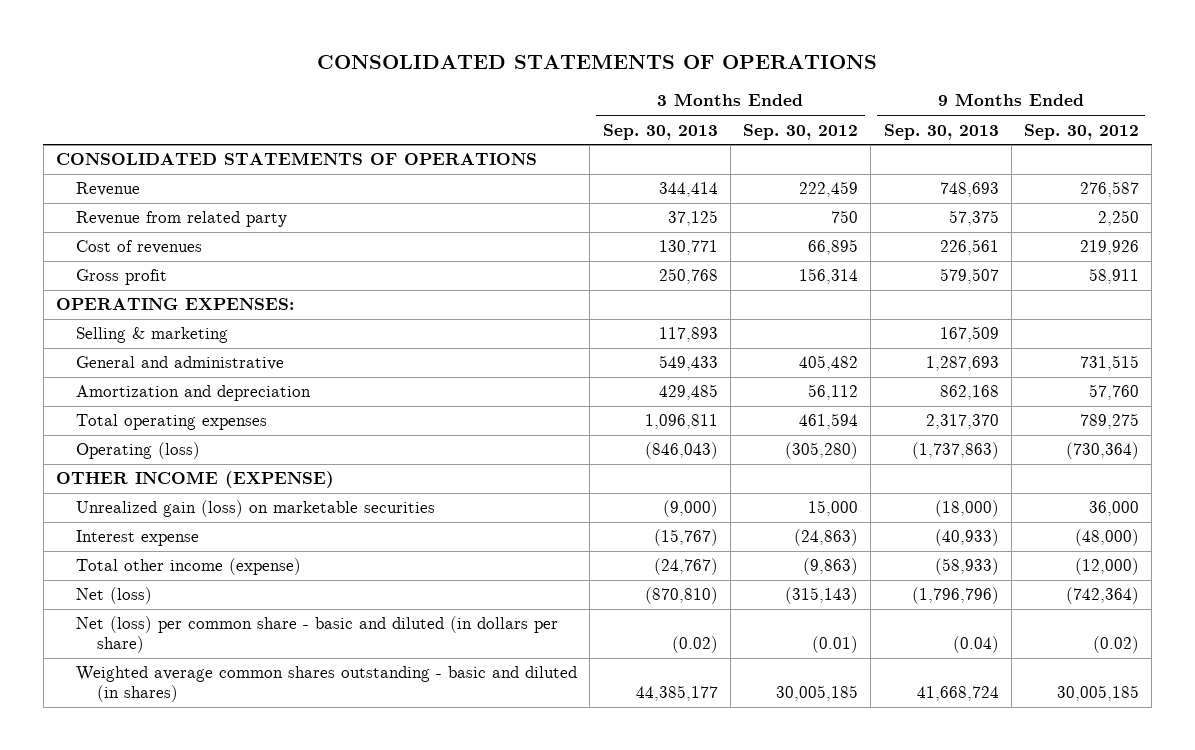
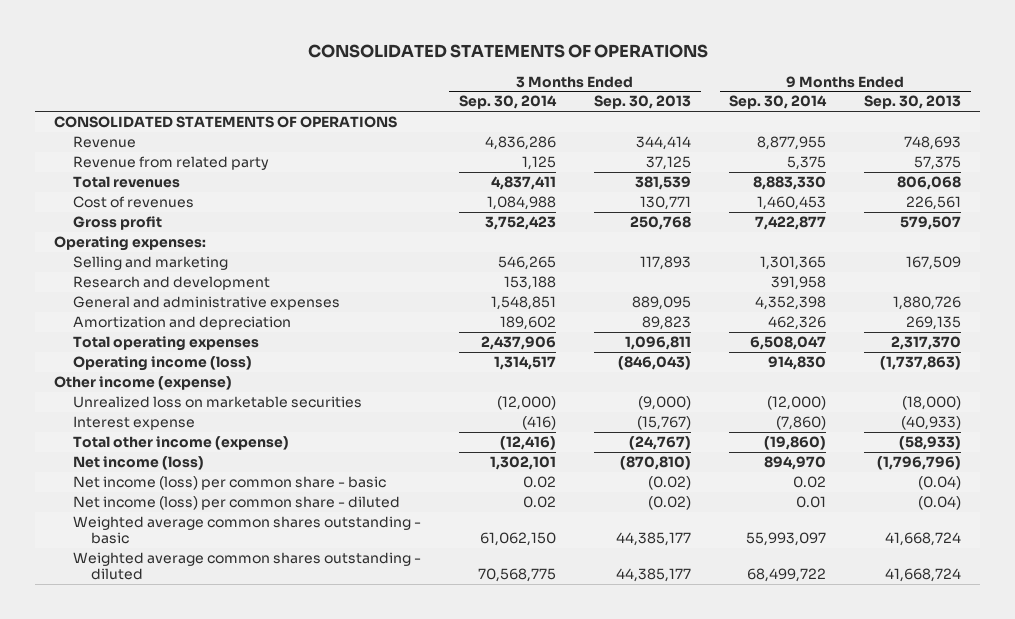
- | 3 Months Ended Sep. 30, 2013 | 3 Months Ended Sep. 30, 2012 | 9 Months Ended Sep. 30, 2013 | 9 Months Ended Sep. 30, 2012
+ | 3 Months Ended Sep. 30, 2014 | 3 Months Ended Sep. 30, 2013 | 9 Months Ended Sep. 30, 2014 | 9 Months Ended Sep. 30, 2013
+ Total revenues | 4,837,411 | 381,539 | 8,883,330 | 806,068
- OPERATING EXPENSES:
- Selling & marketing | 117,893 | | 167,509 |
- General and administrative | 549,433 | 405,482 | 1,287,693 | 731,515
- Amortization and depreciation | 429,485 | 56,112 | 862,168 | 57,760
+ Operating expenses:
+ Selling and marketing | 546,265 | 117,893 | 1,301,365 | 167,509
+ Research and development | 153,188 | | 391,958 |
+ General and administrative expenses | 1,548,851 | 889,095 | 4,352,398 | 1,880,726
+ Amortization and depreciation | 189,602 | 89,823 | 462,326 | 269,135
- Operating (loss) | (846,043) | (305,280) | (1,737,863) | (730,364)
- OTHER INCOME (EXPENSE)
- Unrealized gain (loss) on marketable securities | (9,000) | 15,000 | (18,000) | 36,000
+ Operating income (loss) | 1,314,517 | (846,043) | 914,830 | (1,737,863)
+ Other income (expense)
+ Unrealized loss on marketable securities | (12,000) | (9,000) | (12,000) | (18,000)
- Net (loss) | (870,810) | (315,143) | (1,796,796) | (742,364)
- Net (loss) per common share - basic and diluted (in dollars per share) | (0.02) | (0.01) | (0.04) | (0.02)
- Weighted average common shares outstanding - basic and diluted (in shares) | 44,385,177 | 30,005,185 | 41,668,724 | 30,005,185
+ Net income (loss) | 1,302,101 | (870,810) | 894,970 | (1,796,796)
+ Net income (loss) per common share - basic | 0.02 | (0.02) | 0.02 | (0.04)
+ Net income (loss) per common share - diluted | 0.02 | (0.02) | 0.01 | (0.04)
+ Weighted average common shares outstanding - basic | 61,062,150 | 44,385,177 | 55,993,097 | 41,668,724
+ Weighted average common shares outstanding - diluted | 70,568,775 | 44,385,177 | 68,499,722 | 41,668,724

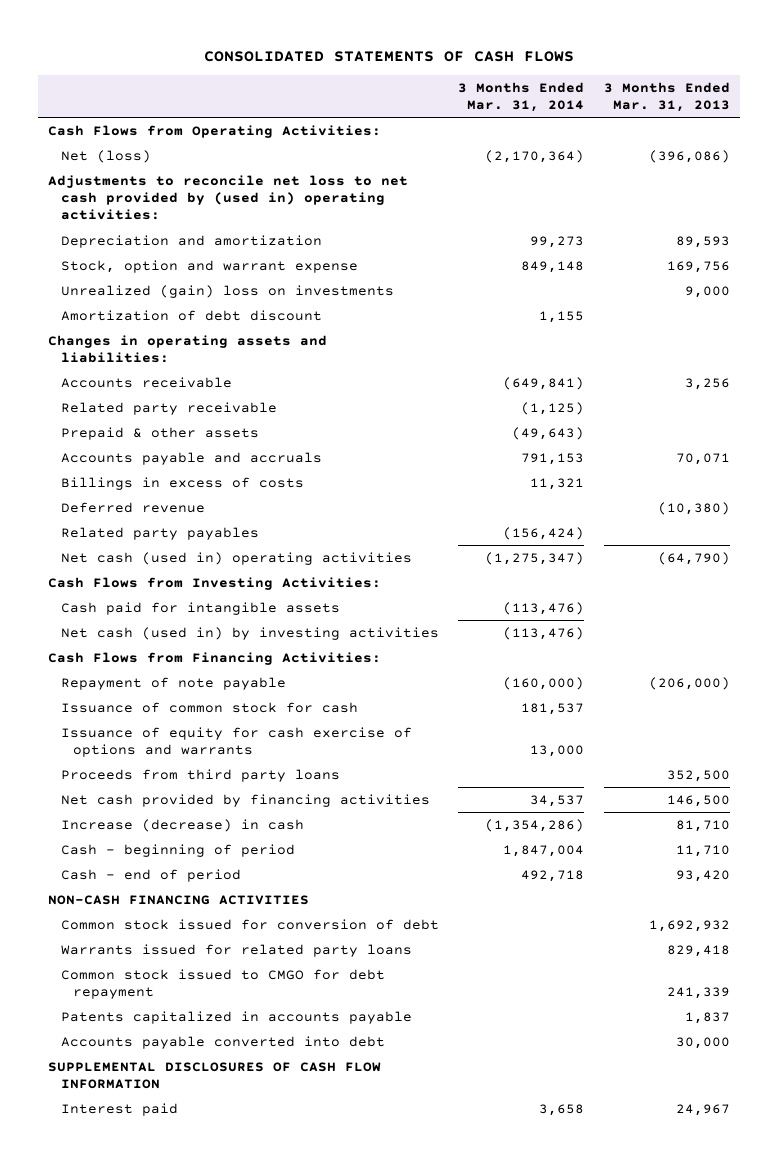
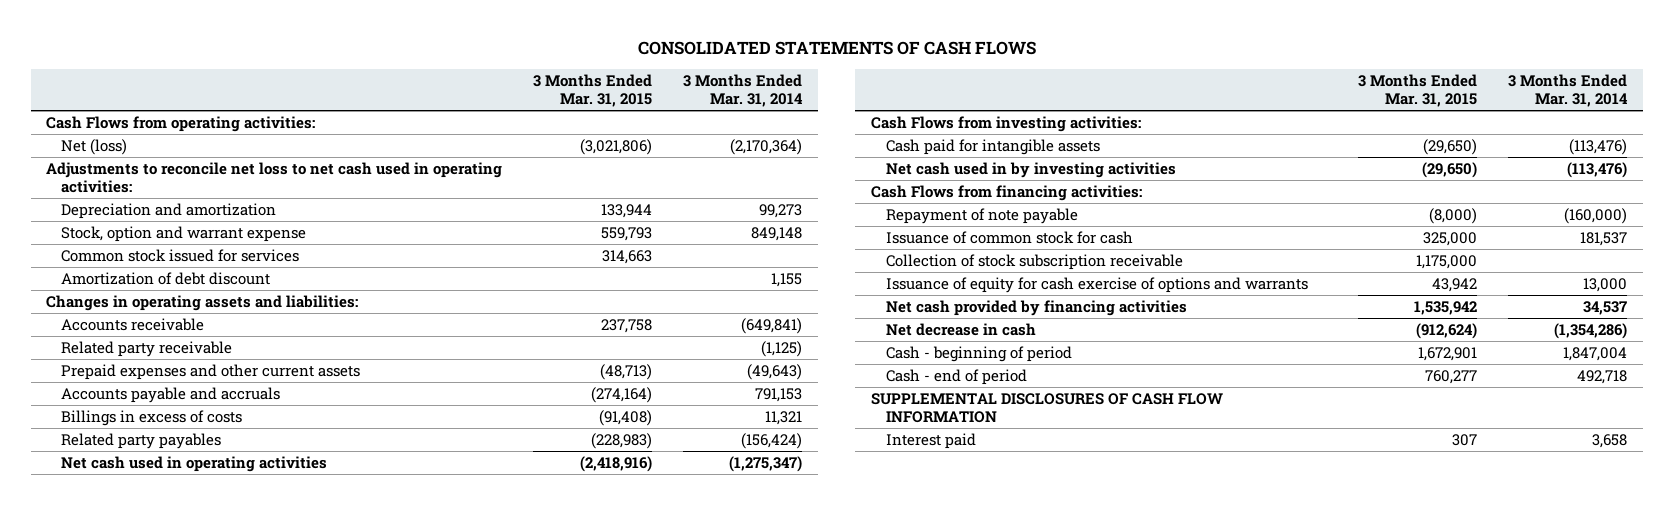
- | 3 Months Ended Mar. 31, 2014 | 3 Months Ended Mar. 31, 2013
+ | 3 Months Ended Mar. 31, 2015 | 3 Months Ended Mar. 31, 2014
- Cash Flows from Operating Activities:
+ Cash Flows from operating activities:
- Adjustments to reconcile net loss to net cash provided by (used in) operating activities:
+ Adjustments to reconcile net loss to net cash used in operating activities:
- Unrealized (gain) loss on investments | | 9,000
+ Common stock issued for services | 314,663 |
- Prepaid & other assets | (49,643) |
+ Prepaid expenses and other current assets | (48,713) | (49,643)
- Deferred revenue | | (10,380)
- Net cash (used in) operating activities | (1,275,347) | (64,790)
- Cash Flows from Investing Activities:
+ Net cash used in operating activities | (2,418,916) | (1,275,347)
+ Cash Flows from investing activities:
- Net cash (used in) by investing activities | (113,476) |
- Cash Flows from Financing Activities:
+ Net cash used in by investing activities | (29,650) | (113,476)
+ Cash Flows from financing activities:
+ Collection of stock subscription receivable | 1,175,000 |
- Proceeds from third party loans | | 352,500
- Increase (decrease) in cash | (1,354,286) | 81,710
+ Net decrease in cash | (912,624) | (1,354,286)
- NON-CASH FINANCING ACTIVITIES
- Common stock issued for conversion of debt | | 1,692,932
- Warrants issued for related party loans | | 829,418
- Common stock issued to CMGO for debt repayment | | 241,339
- Patents capitalized in accounts payable | | 1,837
- Accounts payable converted into debt | | 30,000

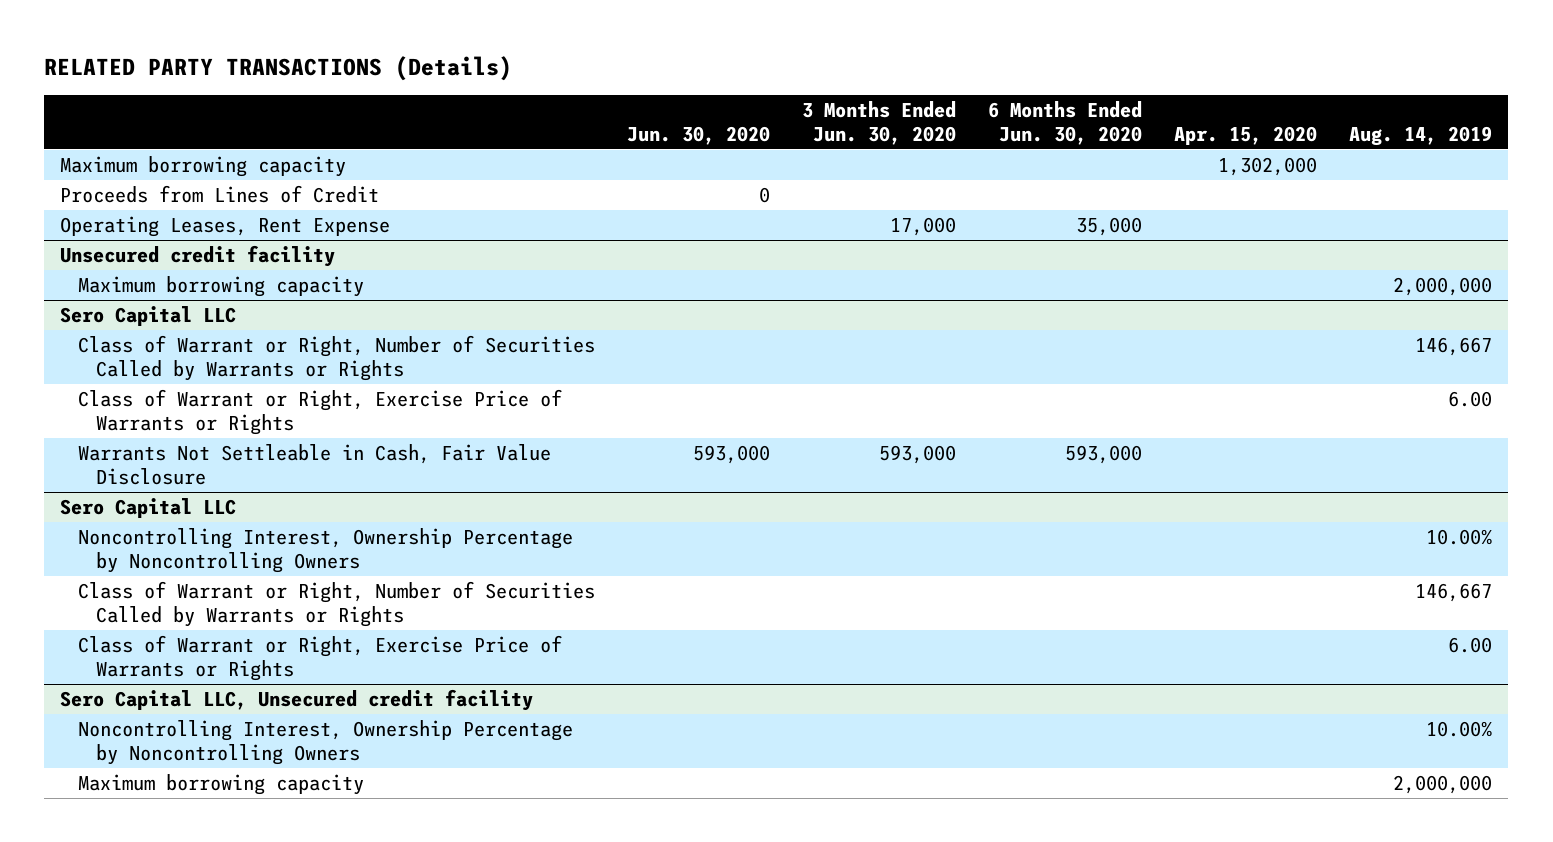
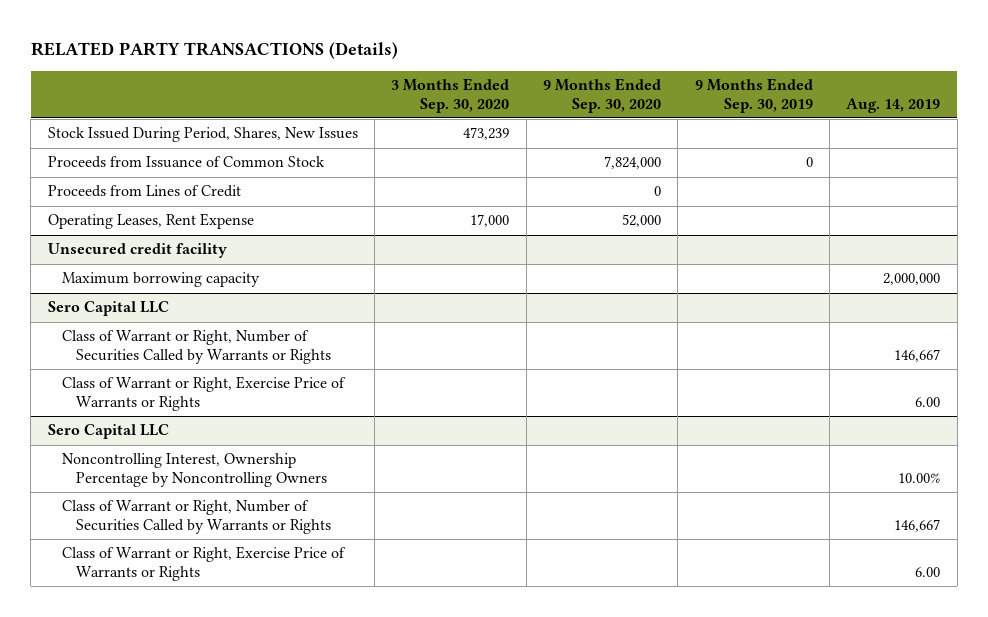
- | Jun. 30, 2020 | 3 Months Ended Jun. 30, 2020 | 6 Months Ended Jun. 30, 2020 | Apr. 15, 2020 | Aug. 14, 2019
+ | 3 Months Ended Sep. 30, 2020 | 9 Months Ended Sep. 30, 2020 | 9 Months Ended Sep. 30, 2019 | Aug. 14, 2019
- Maximum borrowing capacity | | | | 1,302,000 |
+ Stock Issued During Period, Shares, New Issues | 473,239 | | |
+ Proceeds from Issuance of Common Stock | | 7,824,000 | 0 |
@ Sero Capital LLC
- Warrants Not Settleable in Cash, Fair Value Disclosure | 593,000 | 593,000 | 593,000 | |
- Sero Capital LLC, Unsecured credit facility
- Noncontrolling Interest, Ownership Percentage by Noncontrolling Owners | | | | | 10.00%
- Maximum borrowing capacity | | | | | 2,000,000

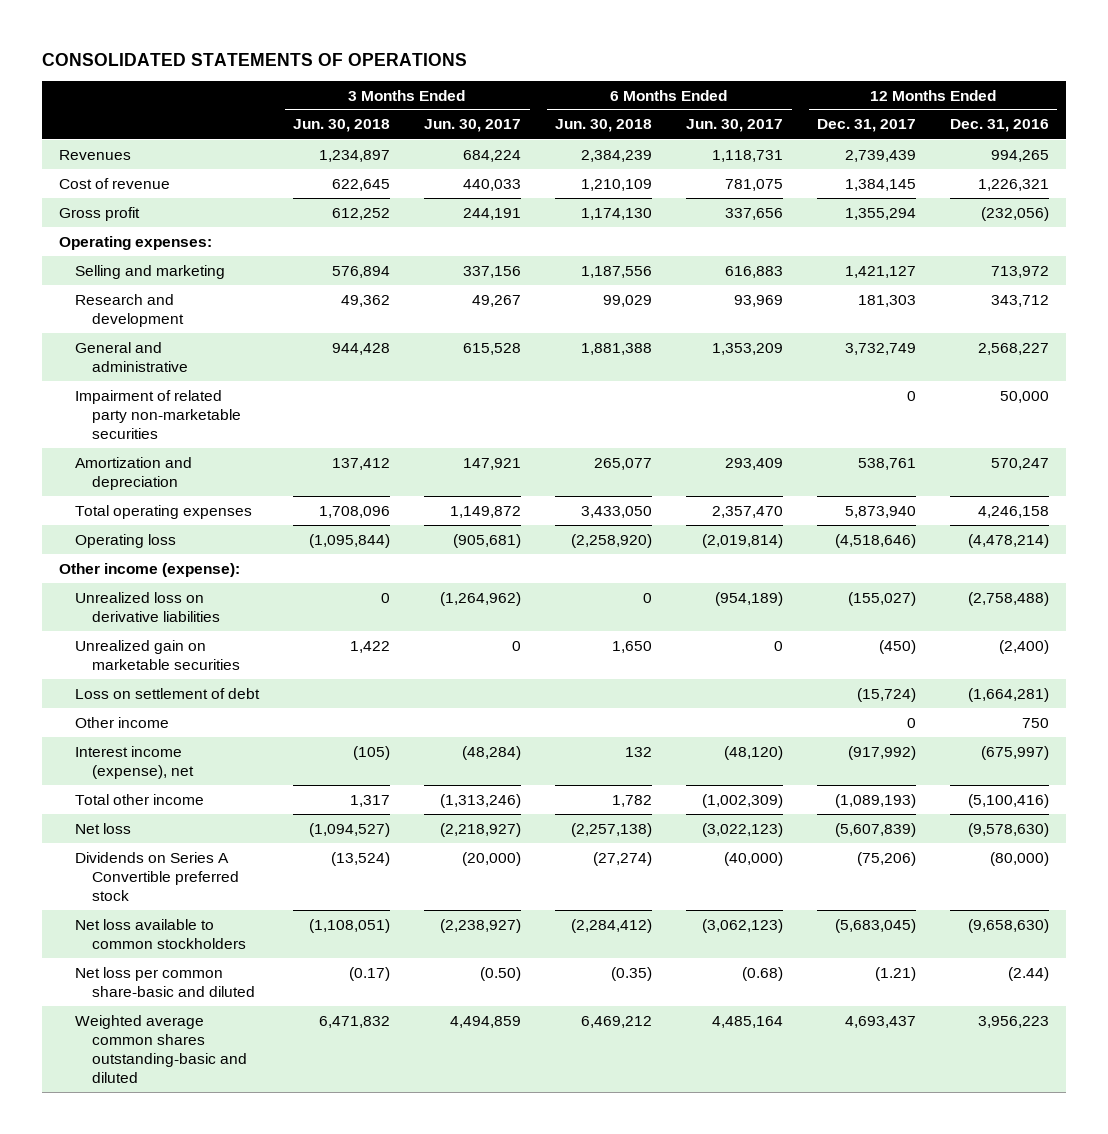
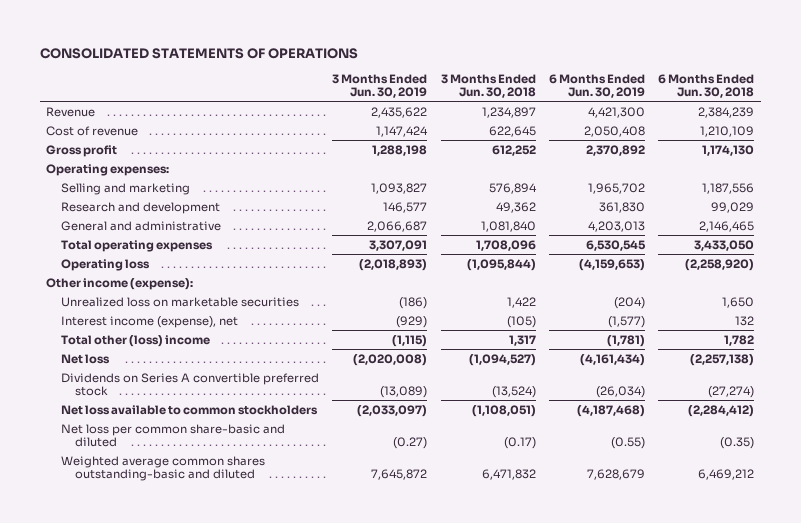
- | 3 Months Ended Jun. 30, 2018 | 3 Months Ended Jun. 30, 2017 | 6 Months Ended Jun. 30, 2018 | 6 Months Ended Jun. 30, 2017 | 12 Months Ended Dec. 31, 2017 | 12 Months Ended Dec. 31, 2016
+ | 3 Months Ended Jun. 30, 2019 | 3 Months Ended Jun. 30, 2018 | 6 Months Ended Jun. 30, 2019 | 6 Months Ended Jun. 30, 2018
- Revenues | 1,234,897 | 684,224 | 2,384,239 | 1,118,731 | 2,739,439 | 994,265
+ Revenue | 2,435,622 | 1,234,897 | 4,421,300 | 2,384,239
- General and administrative | 944,428 | 615,528 | 1,881,388 | 1,353,209 | 3,732,749 | 2,568,227
- Impairment of related party non-marketable securities | | | | | 0 | 50,000
- Amortization and depreciation | 137,412 | 147,921 | 265,077 | 293,409 | 538,761 | 570,247
+ General and administrative | 2,066,687 | 1,081,840 | 4,203,013 | 2,146,465
- Unrealized loss on derivative liabilities | 0 | (1,264,962) | 0 | (954,189) | (155,027) | (2,758,488)
- Unrealized gain on marketable securities | 1,422 | 0 | 1,650 | 0 | (450) | (2,400)
- Loss on settlement of debt | | | | | (15,724) | (1,664,281)
- Other income | | | | | 0 | 750
+ Unrealized loss on marketable securities | (186) | 1,422 | (204) | 1,650
- Total other income | 1,317 | (1,313,246) | 1,782 | (1,002,309) | (1,089,193) | (5,100,416)
+ Total other (loss) income | (1,115) | 1,317 | (1,781) | 1,782
- Dividends on Series A Convertible preferred stock | (13,524) | (20,000) | (27,274) | (40,000) | (75,206) | (80,000)
+ Dividends on Series A convertible preferred stock | (13,089) | (13,524) | (26,034) | (27,274)

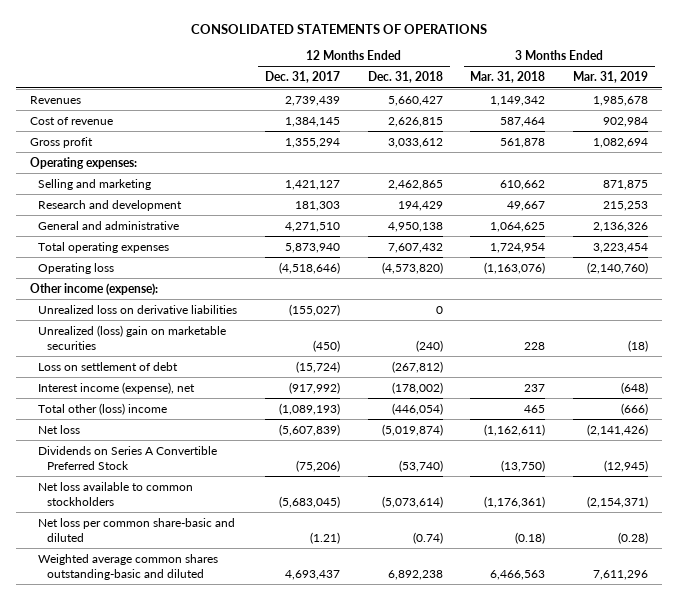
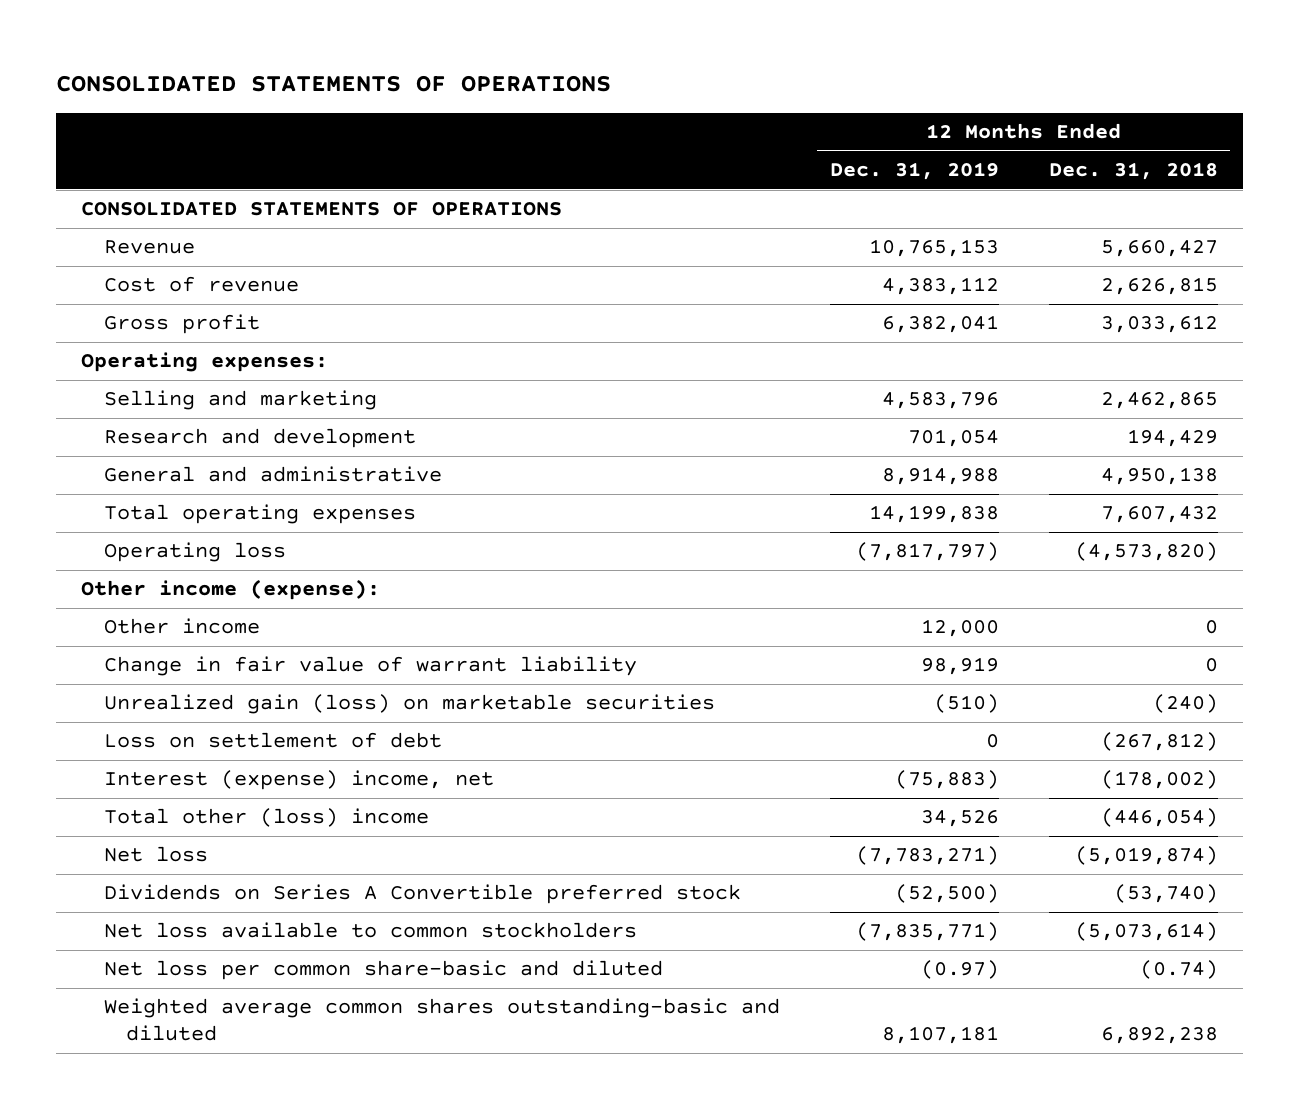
- | 12 Months Ended Dec. 31, 2017 | 12 Months Ended Dec. 31, 2018 | 3 Months Ended Mar. 31, 2018 | 3 Months Ended Mar. 31, 2019
+ | 12 Months Ended Dec. 31, 2019 | 12 Months Ended Dec. 31, 2018
- Revenues | 2,739,439 | 5,660,427 | 1,149,342 | 1,985,678
+ CONSOLIDATED STATEMENTS OF OPERATIONS
+ Revenue | 10,765,153 | 5,660,427
- Unrealized loss on derivative liabilities | (155,027) | 0 | |
- Unrealized (loss) gain on marketable securities | (450) | (240) | 228 | (18)
+ Other income | 12,000 | 0
+ Change in fair value of warrant liability | 98,919 | 0
+ Unrealized gain (loss) on marketable securities | (510) | (240)
- Interest income (expense), net | (917,992) | (178,002) | 237 | (648)
+ Interest (expense) income, net | (75,883) | (178,002)
- Dividends on Series A Convertible Preferred Stock | (75,206) | (53,740) | (13,750) | (12,945)
+ Dividends on Series A Convertible preferred stock | (52,500) | (53,740)

